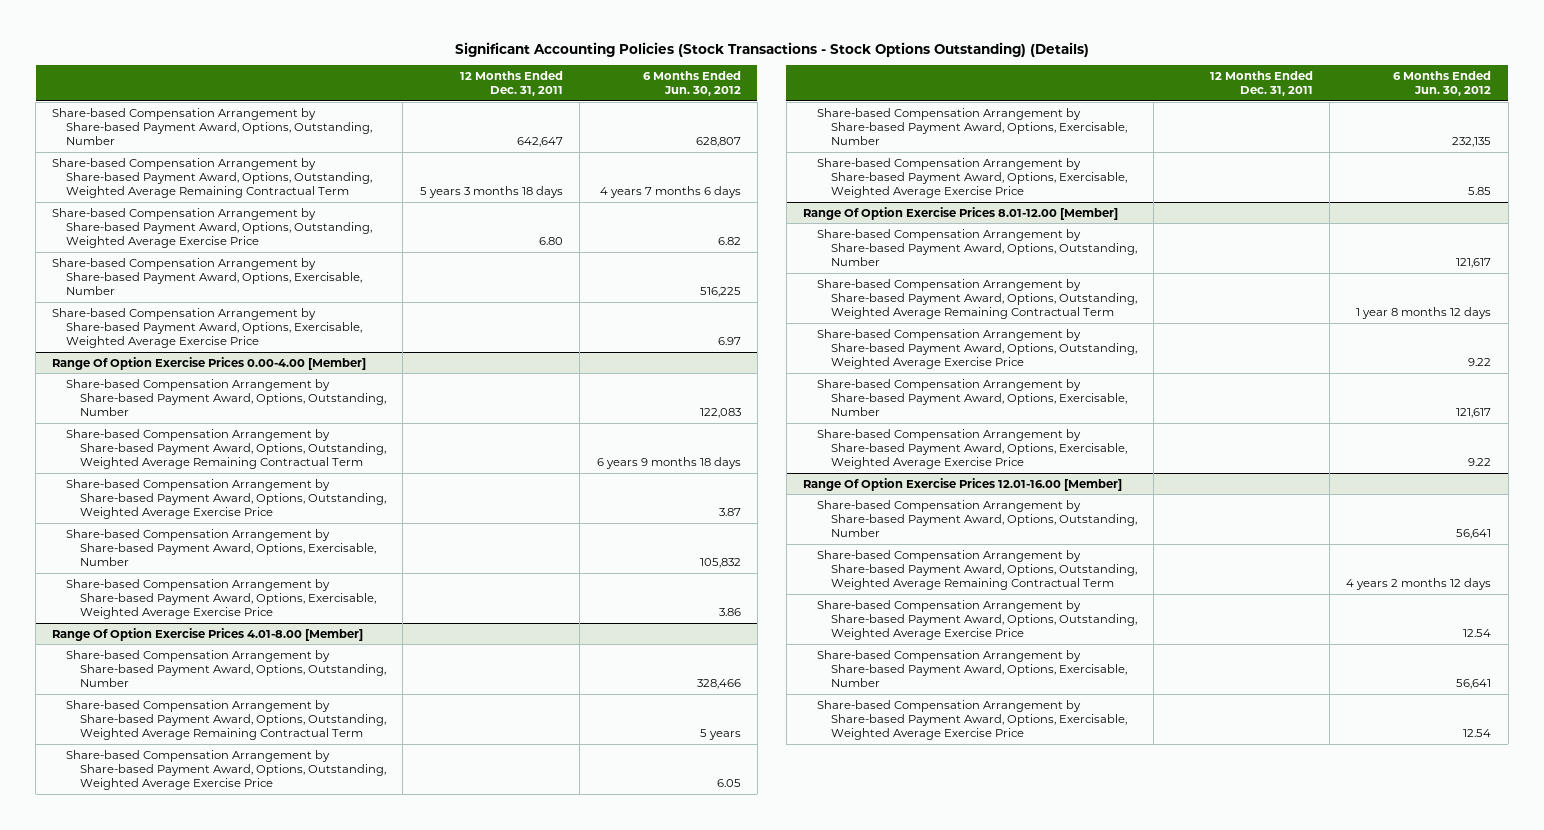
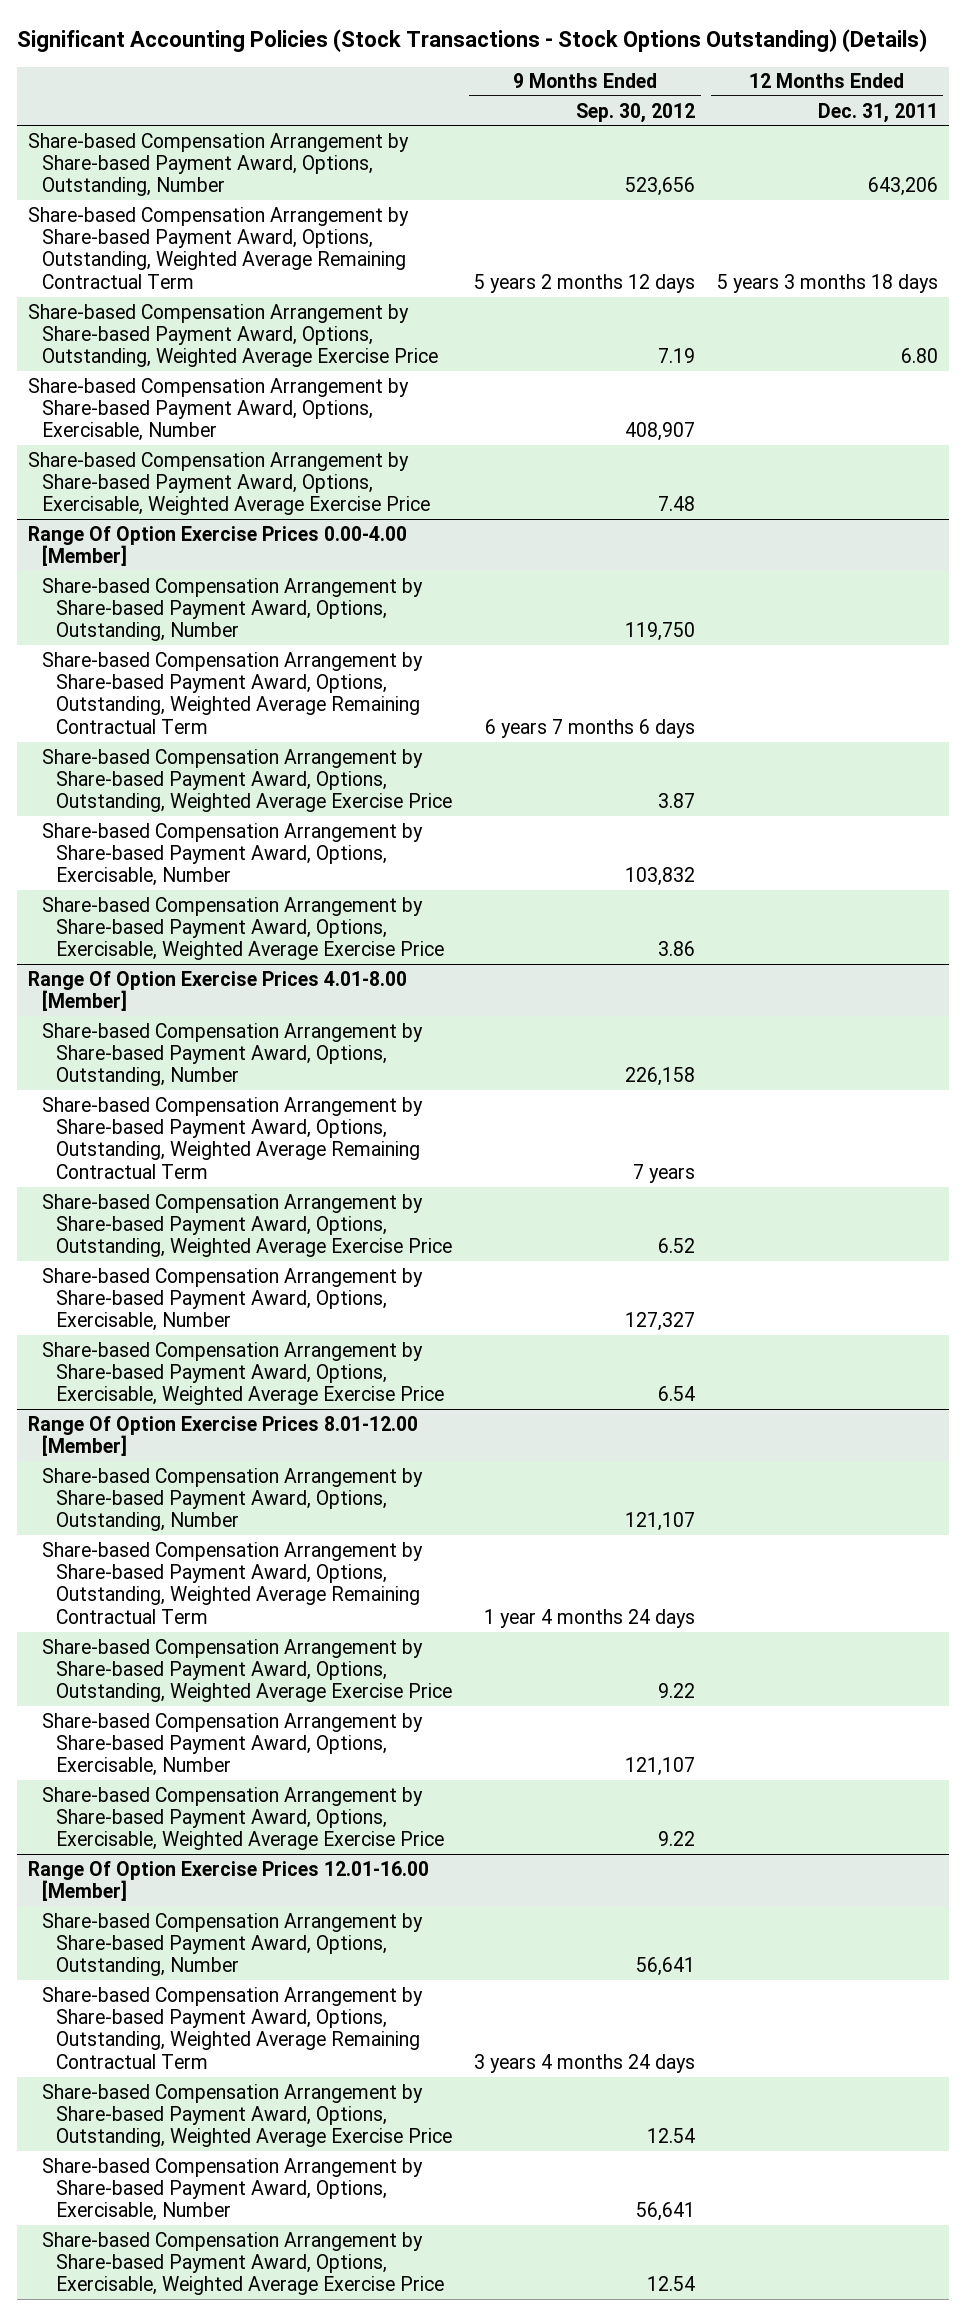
- | 12 Months Ended Dec. 31, 2011 | 6 Months Ended Jun. 30, 2012
+ | 9 Months Ended Sep. 30, 2012 | 12 Months Ended Dec. 31, 2011
- Share-based Compensation Arrangement by Share-based Payment Award, Options, Outstanding, Number | 642,647 | 628,807
+ Share-based Compensation Arrangement by Share-based Payment Award, Options, Outstanding, Number | 523,656 | 643,206

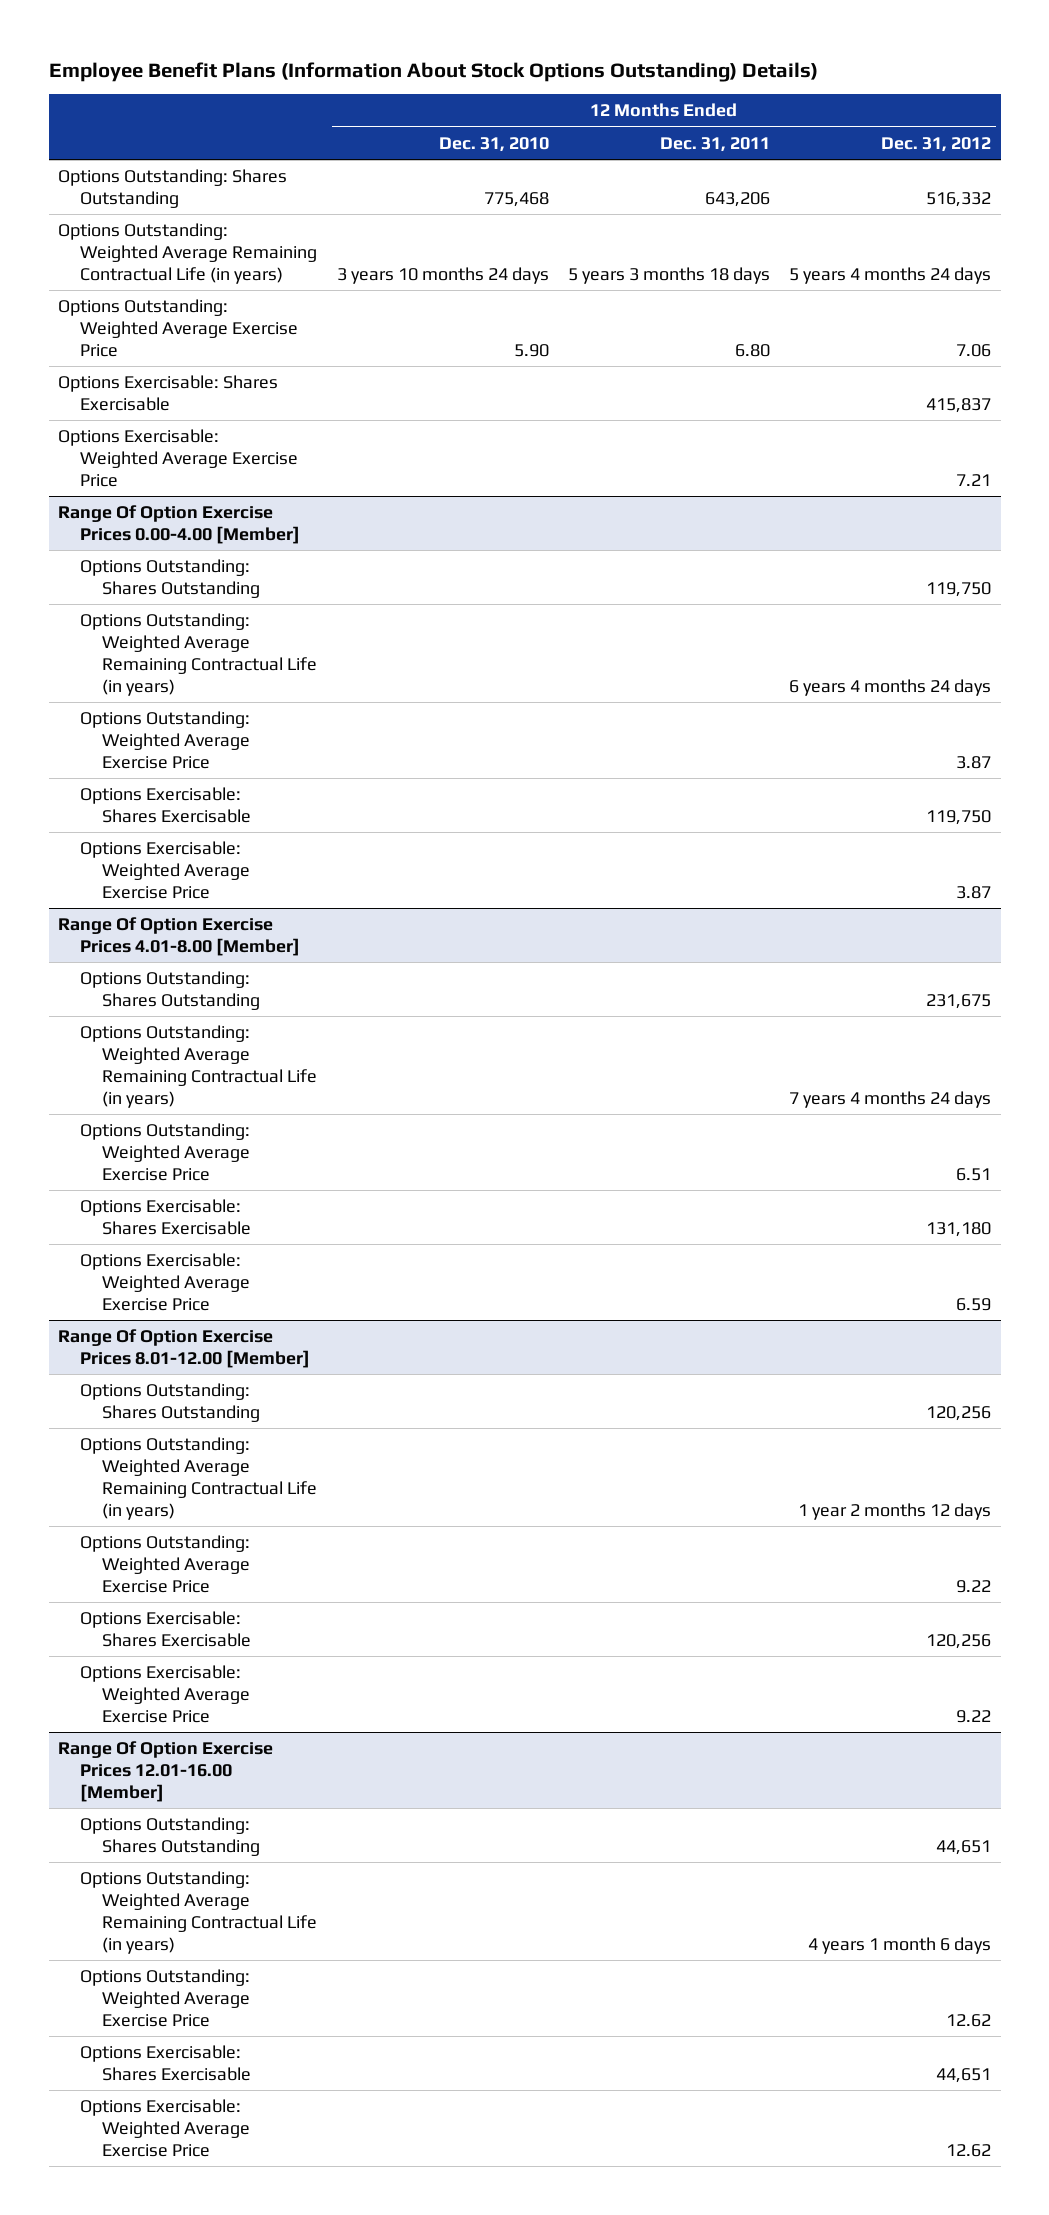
- Significant Accounting Policies (Stock Transactions - Stock Options Outstanding) (Details)
+ Employee Benefit Plans (Information About Stock Options Outstanding) Details)
- | 9 Months Ended Sep. 30, 2012 | 12 Months Ended Dec. 31, 2011
+ | 12 Months Ended Dec. 31, 2010 | 12 Months Ended Dec. 31, 2011 | 12 Months Ended Dec. 31, 2012
- Share-based Compensation Arrangement by Share-based Payment Award, Options, Outstanding, Number | 523,656 | 643,206
- Share-based Compensation Arrangement by Share-based Payment Award, Options, Outstanding, Weighted Average Remaining Contractual Term | 5 years 2 months 12 days | 5 years 3 months 18 days
- Share-based Compensation Arrangement by Share-based Payment Award, Options, Outstanding, Weighted Average Exercise Price | 7.19 | 6.80
- Share-based Compensation Arrangement by Share-based Payment Award, Options, Exercisable, Number | 408,907 |
- Share-based Compensation Arrangement by Share-based Payment Award, Options, Exercisable, Weighted Average Exercise Price | 7.48 |
+ Options Outstanding: Shares Outstanding | 775,468 | 643,206 | 516,332
+ Options Outstanding: Weighted Average Remaining Contractual Life (in years) | 3 years 10 months 24 days | 5 years 3 months 18 days | 5 years 4 months 24 days
+ Options Outstanding: Weighted Average Exercise Price | 5.90 | 6.80 | 7.06
+ Options Exercisable: Shares Exercisable | | | 415,837
+ Options Exercisable: Weighted Average Exercise Price | | | 7.21
@ Range Of Option Exercise Prices 0.00-4.00 [Member]
- Share-based Compensation Arrangement by Share-based Payment Award, Options, Outstanding, Number | 119,750 |
- Share-based Compensation Arrangement by Share-based Payment Award, Options, Outstanding, Weighted Average Remaining Contractual Term | 6 years 7 months 6 days |
- Share-based Compensation Arrangement by Share-based Payment Award, Options, Outstanding, Weighted Average Exercise Price | 3.87 |
- Share-based Compensation Arrangement by Share-based Payment Award, Options, Exercisable, Number | 103,832 |
- Share-based Compensation Arrangement by Share-based Payment Award, Options, Exercisable, Weighted Average Exercise Price | 3.86 |
+ Options Outstanding: Shares Outstanding | | | 119,750
+ Options Outstanding: Weighted Average Remaining Contractual Life (in years) | | | 6 years 4 months 24 days
+ Options Outstanding: Weighted Average Exercise Price | | | 3.87
+ Options Exercisable: Shares Exercisable | | | 119,750
+ Options Exercisable: Weighted Average Exercise Price | | | 3.87
@ Range Of Option Exercise Prices 4.01-8.00 [Member]
- Share-based Compensation Arrangement by Share-based Payment Award, Options, Outstanding, Number | 226,158 |
- Share-based Compensation Arrangement by Share-based Payment Award, Options, Outstanding, Weighted Average Remaining Contractual Term | 7 years |
- Share-based Compensation Arrangement by Share-based Payment Award, Options, Outstanding, Weighted Average Exercise Price | 6.52 |
- Share-based Compensation Arrangement by Share-based Payment Award, Options, Exercisable, Number | 127,327 |
- Share-based Compensation Arrangement by Share-based Payment Award, Options, Exercisable, Weighted Average Exercise Price | 6.54 |
+ Options Outstanding: Shares Outstanding | | | 231,675
+ Options Outstanding: Weighted Average Remaining Contractual Life (in years) | | | 7 years 4 months 24 days
+ Options Outstanding: Weighted Average Exercise Price | | | 6.51
+ Options Exercisable: Shares Exercisable | | | 131,180
+ Options Exercisable: Weighted Average Exercise Price | | | 6.59
@ Range Of Option Exercise Prices 8.01-12.00 [Member]
- Share-based Compensation Arrangement by Share-based Payment Award, Options, Outstanding, Number | 121,107 |
- Share-based Compensation Arrangement by Share-based Payment Award, Options, Outstanding, Weighted Average Remaining Contractual Term | 1 year 4 months 24 days |
- Share-based Compensation Arrangement by Share-based Payment Award, Options, Outstanding, Weighted Average Exercise Price | 9.22 |
- Share-based Compensation Arrangement by Share-based Payment Award, Options, Exercisable, Number | 121,107 |
- Share-based Compensation Arrangement by Share-based Payment Award, Options, Exercisable, Weighted Average Exercise Price | 9.22 |
+ Options Outstanding: Shares Outstanding | | | 120,256
+ Options Outstanding: Weighted Average Remaining Contractual Life (in years) | | | 1 year 2 months 12 days
+ Options Outstanding: Weighted Average Exercise Price | | | 9.22
+ Options Exercisable: Shares Exercisable | | | 120,256
+ Options Exercisable: Weighted Average Exercise Price | | | 9.22
@ Range Of Option Exercise Prices 12.01-16.00 [Member]
- Share-based Compensation Arrangement by Share-based Payment Award, Options, Outstanding, Number | 56,641 |
- Share-based Compensation Arrangement by Share-based Payment Award, Options, Outstanding, Weighted Average Remaining Contractual Term | 3 years 4 months 24 days |
- Share-based Compensation Arrangement by Share-based Payment Award, Options, Outstanding, Weighted Average Exercise Price | 12.54 |
- Share-based Compensation Arrangement by Share-based Payment Award, Options, Exercisable, Number | 56,641 |
- Share-based Compensation Arrangement by Share-based Payment Award, Options, Exercisable, Weighted Average Exercise Price | 12.54 |
+ Options Outstanding: Shares Outstanding | | | 44,651
+ Options Outstanding: Weighted Average Remaining Contractual Life (in years) | | | 4 years 1 month 6 days
+ Options Outstanding: Weighted Average Exercise Price | | | 12.62
+ Options Exercisable: Shares Exercisable | | | 44,651
+ Options Exercisable: Weighted Average Exercise Price | | | 12.62

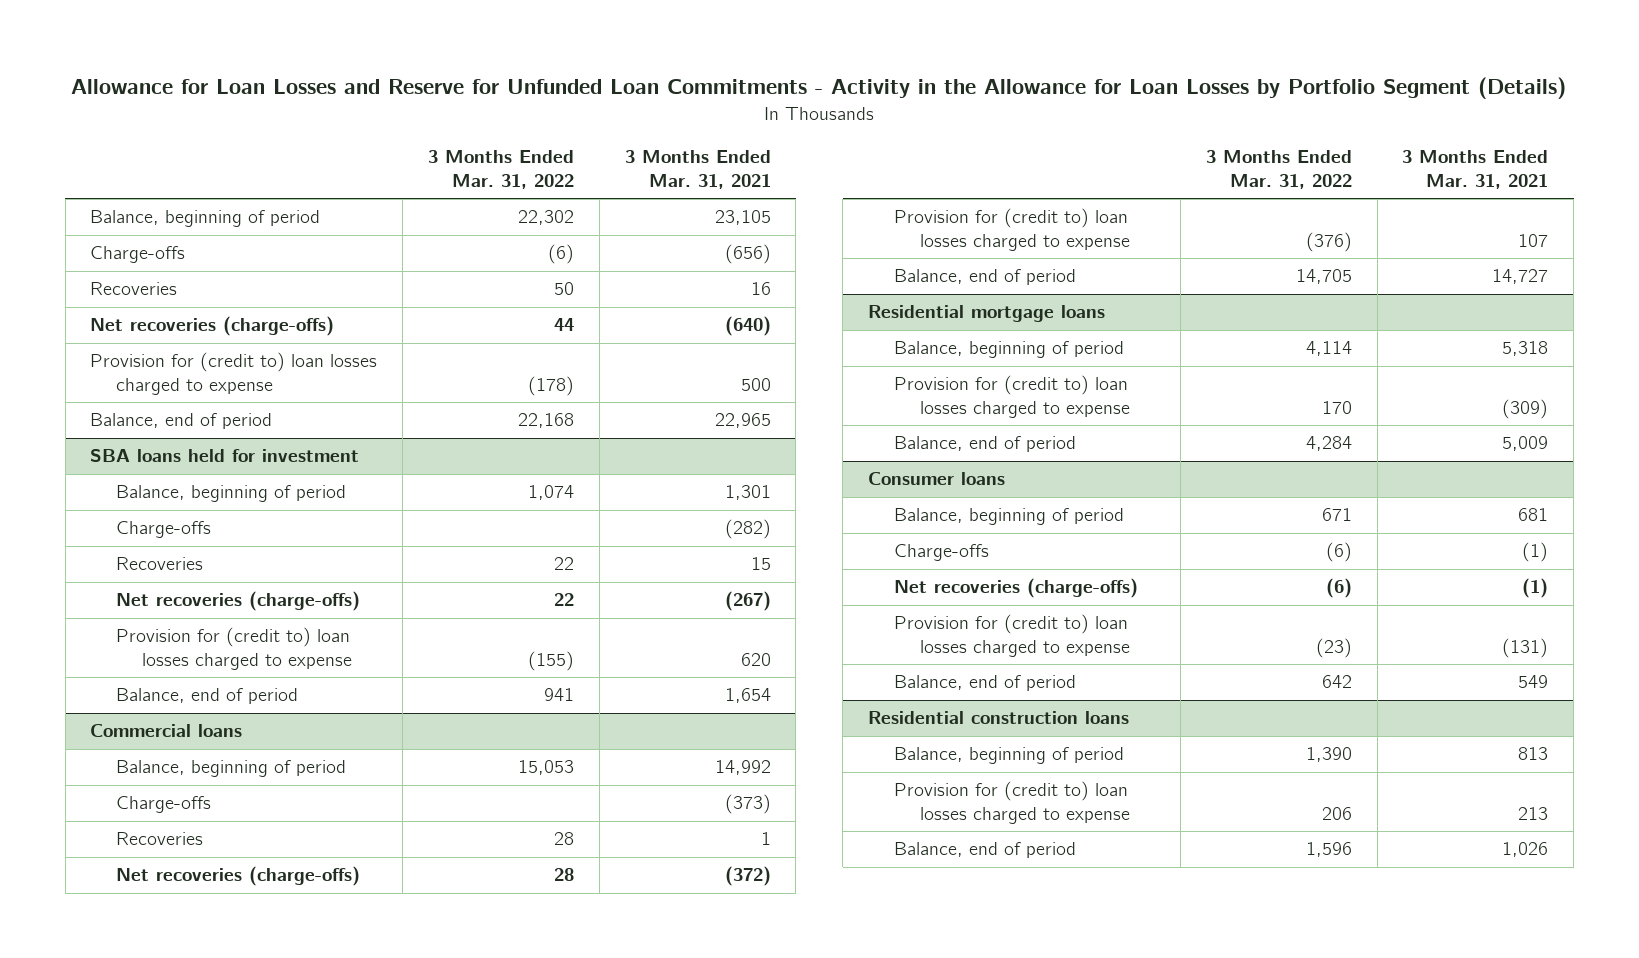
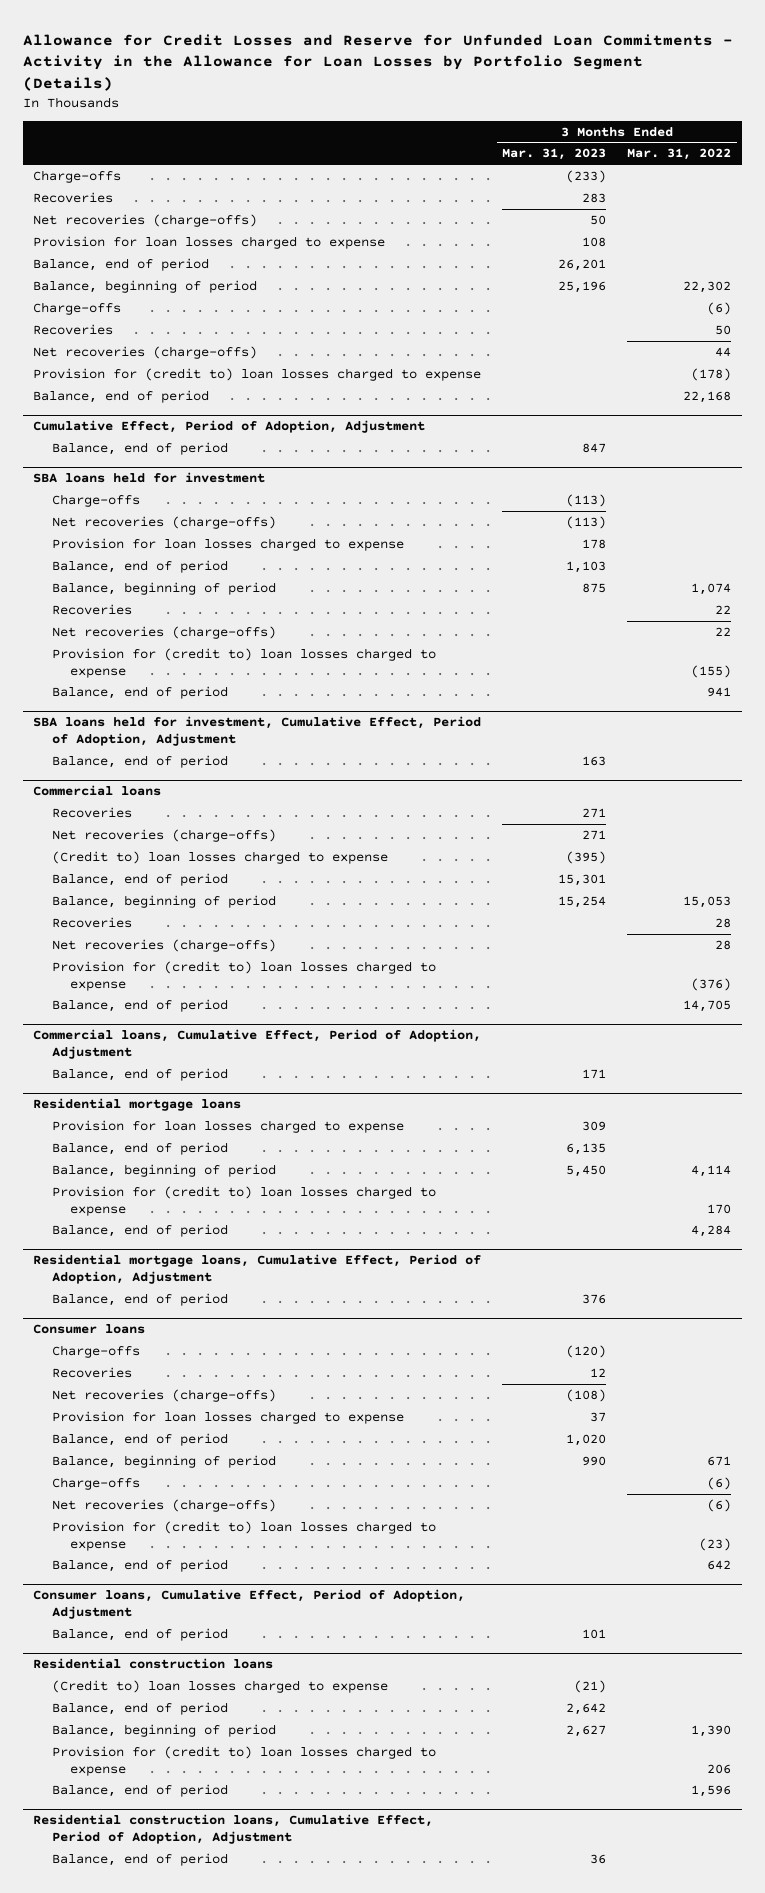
- Allowance for Loan Losses and Reserve for Unfunded Loan Commitments - Activity in the Allowance for Loan Losses by Portfolio Segment (Details)
+ Allowance for Credit Losses and Reserve for Unfunded Loan Commitments - Activity in the Allowance for Loan Losses by Portfolio Segment (Details)
- | 3 Months Ended Mar. 31, 2022 | 3 Months Ended Mar. 31, 2021
+ | 3 Months Ended Mar. 31, 2023 | 3 Months Ended Mar. 31, 2022
+ Charge-offs | (233) |
+ Recoveries | 283 |
+ Net recoveries (charge-offs) | 50 |
+ Provision for loan losses charged to expense | 108 |
+ Balance, end of period | 26,201 |
+ Cumulative Effect, Period of Adoption, Adjustment
+ Balance, end of period | 847 |
@ SBA loans held for investment
+ Net recoveries (charge-offs) | (113) |
+ Provision for loan losses charged to expense | 178 |
+ Balance, end of period | 1,103 |
moved down: Balance, beginning of period | 875 | 1,074
+ SBA loans held for investment, Cumulative Effect, Period of Adoption, Adjustment
+ Balance, end of period | 163 |
@ Commercial loans
+ Recoveries | 271 |
+ Net recoveries (charge-offs) | 271 |
+ (Credit to) loan losses charged to expense | (395) |
+ Balance, end of period | 15,301 |
- Charge-offs | | (373)
+ Commercial loans, Cumulative Effect, Period of Adoption, Adjustment
+ Balance, end of period | 171 |
@ Residential mortgage loans
+ Provision for loan losses charged to expense | 309 |
+ Balance, end of period | 6,135 |
+ Residential mortgage loans, Cumulative Effect, Period of Adoption, Adjustment
+ Balance, end of period | 376 |
@ Consumer loans
+ Charge-offs | (120) |
+ Recoveries | 12 |
+ Net recoveries (charge-offs) | (108) |
+ Provision for loan losses charged to expense | 37 |
+ Balance, end of period | 1,020 |
+ Consumer loans, Cumulative Effect, Period of Adoption, Adjustment
+ Balance, end of period | 101 |
@ Residential construction loans
+ (Credit to) loan losses charged to expense | (21) |
+ Balance, end of period | 2,642 |
+ Residential construction loans, Cumulative Effect, Period of Adoption, Adjustment
+ Balance, end of period | 36 |

